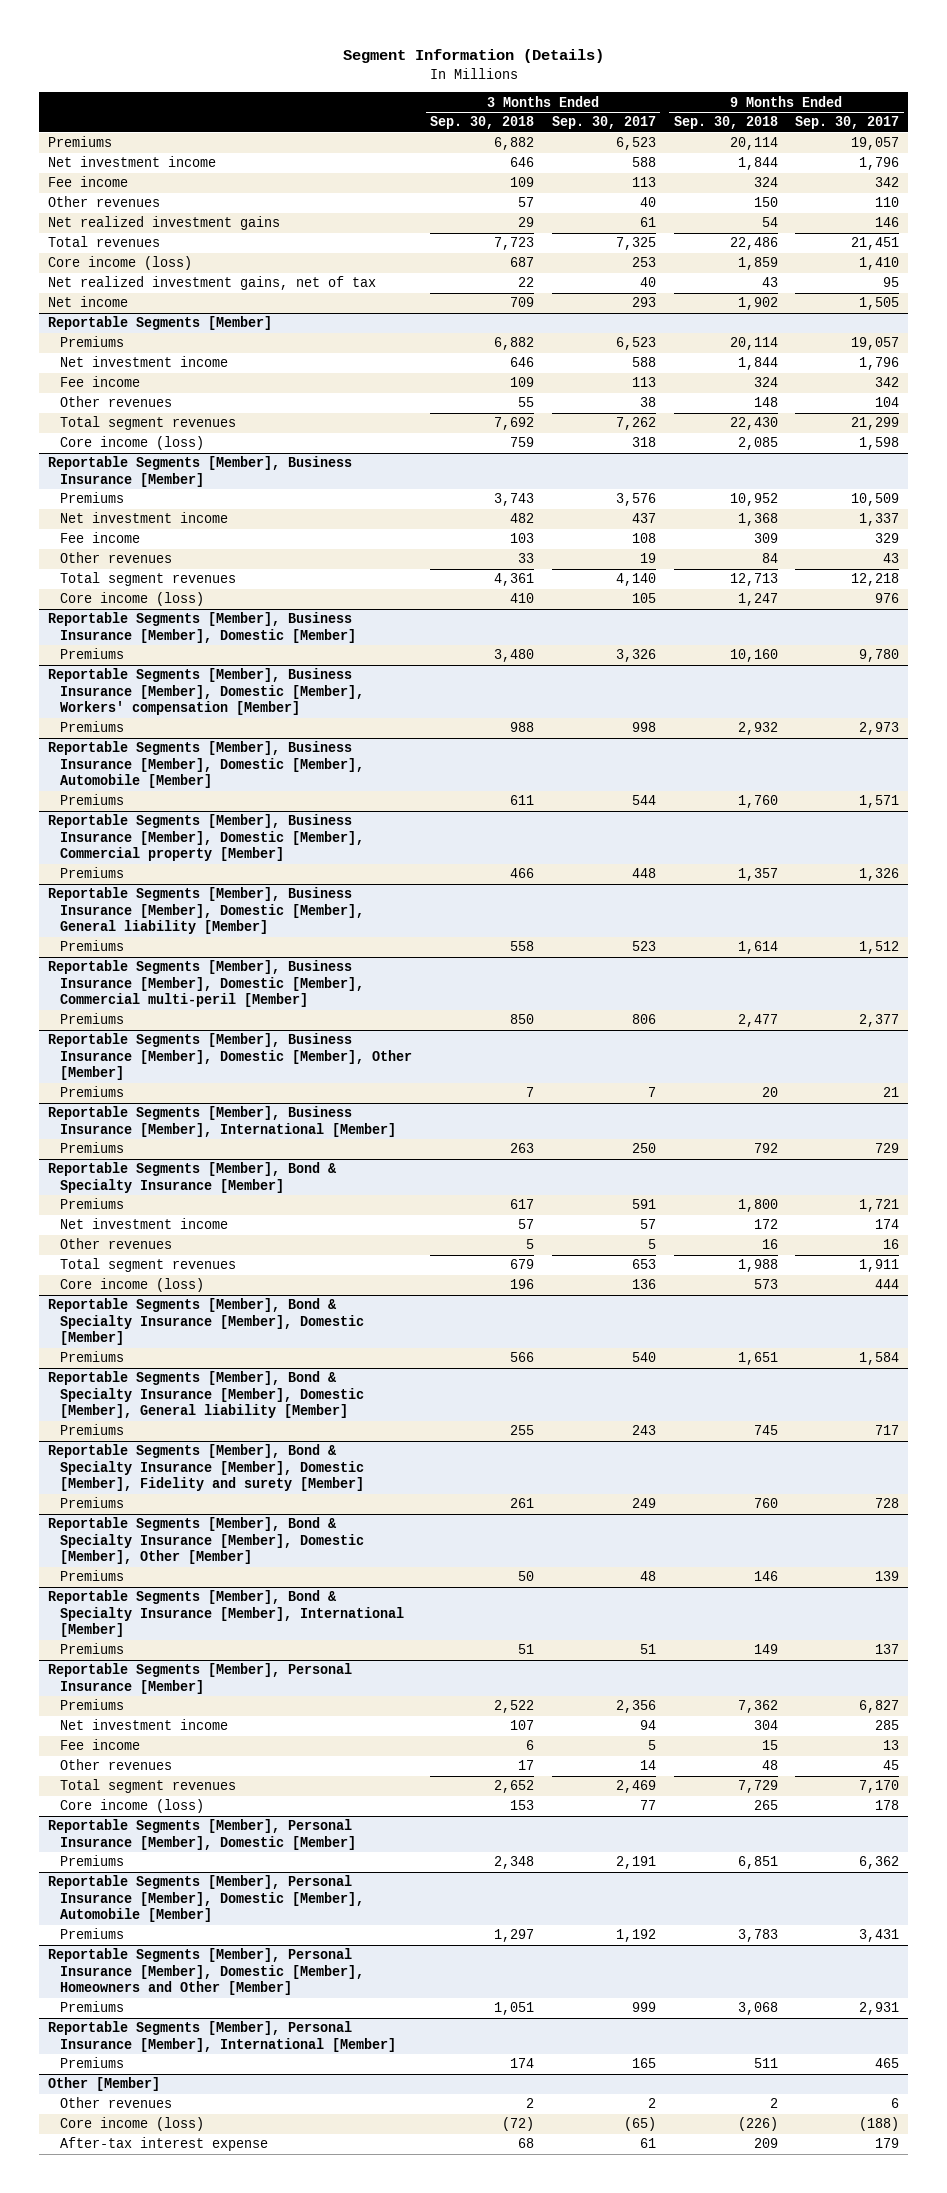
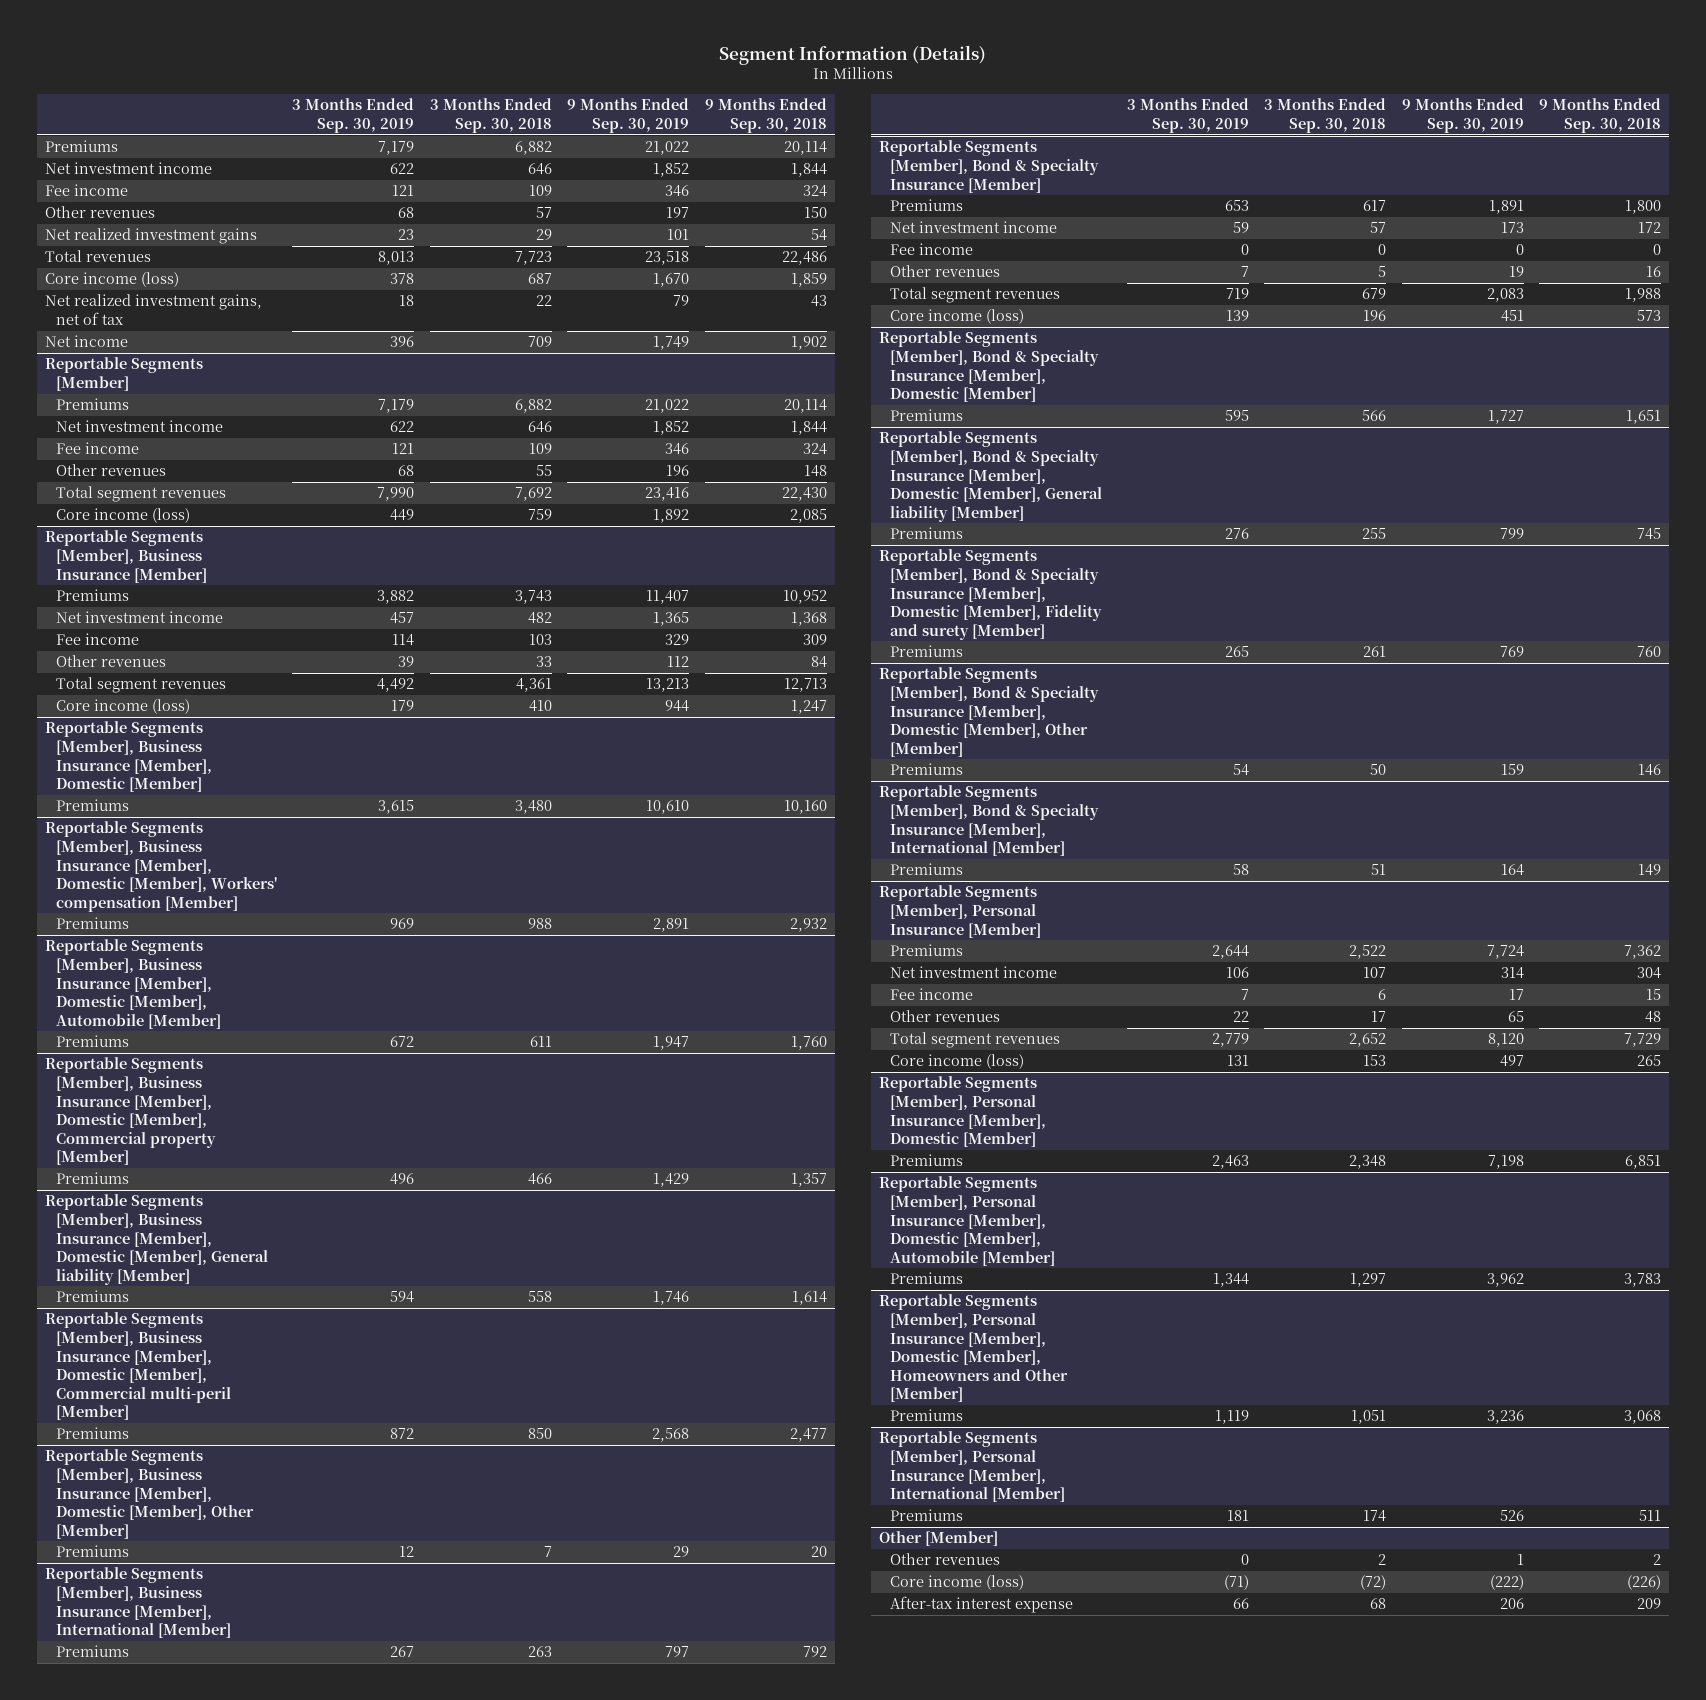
- | 3 Months Ended Sep. 30, 2018 | 3 Months Ended Sep. 30, 2017 | 9 Months Ended Sep. 30, 2018 | 9 Months Ended Sep. 30, 2017
+ | 3 Months Ended Sep. 30, 2019 | 3 Months Ended Sep. 30, 2018 | 9 Months Ended Sep. 30, 2019 | 9 Months Ended Sep. 30, 2018
@ Reportable Segments [Member], Bond & Specialty Insurance [Member]
+ Fee income | 0 | 0 | 0 | 0

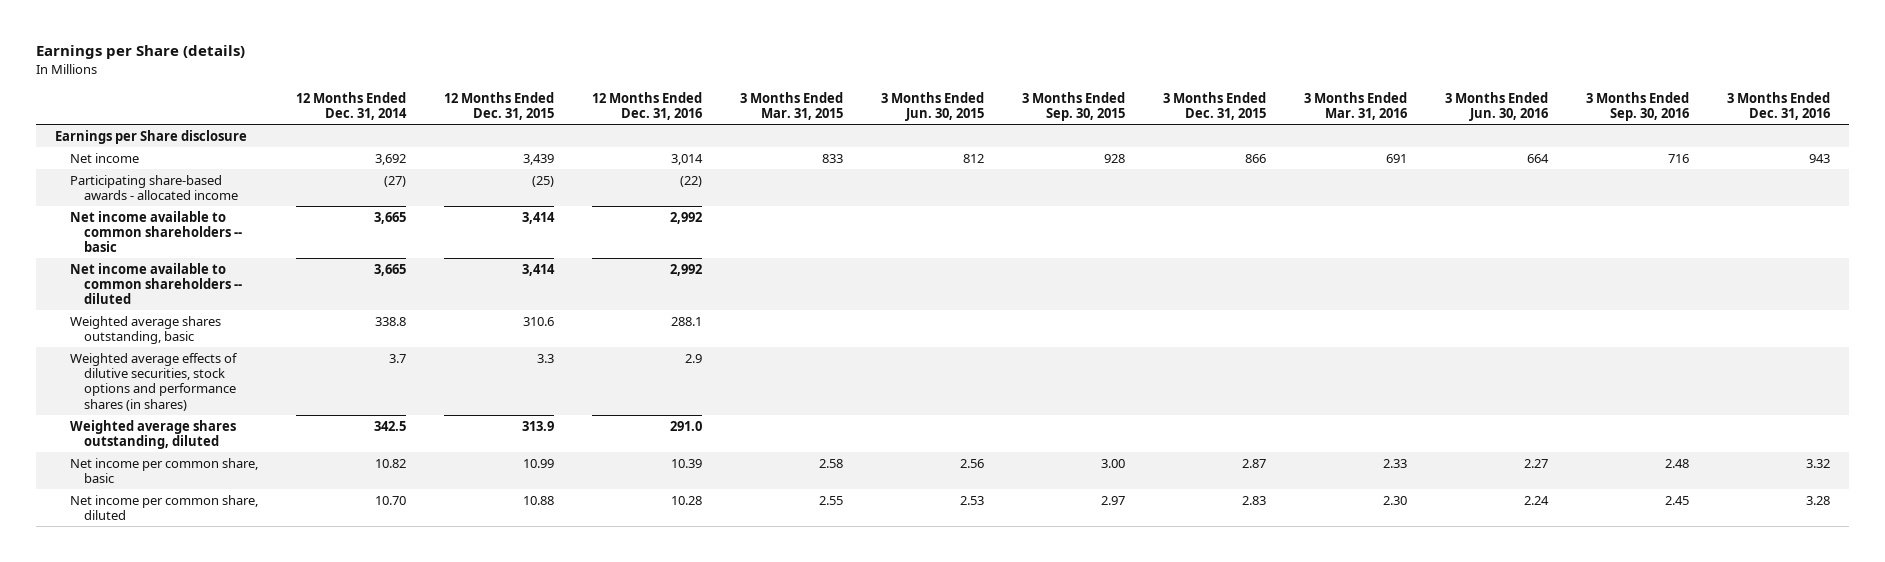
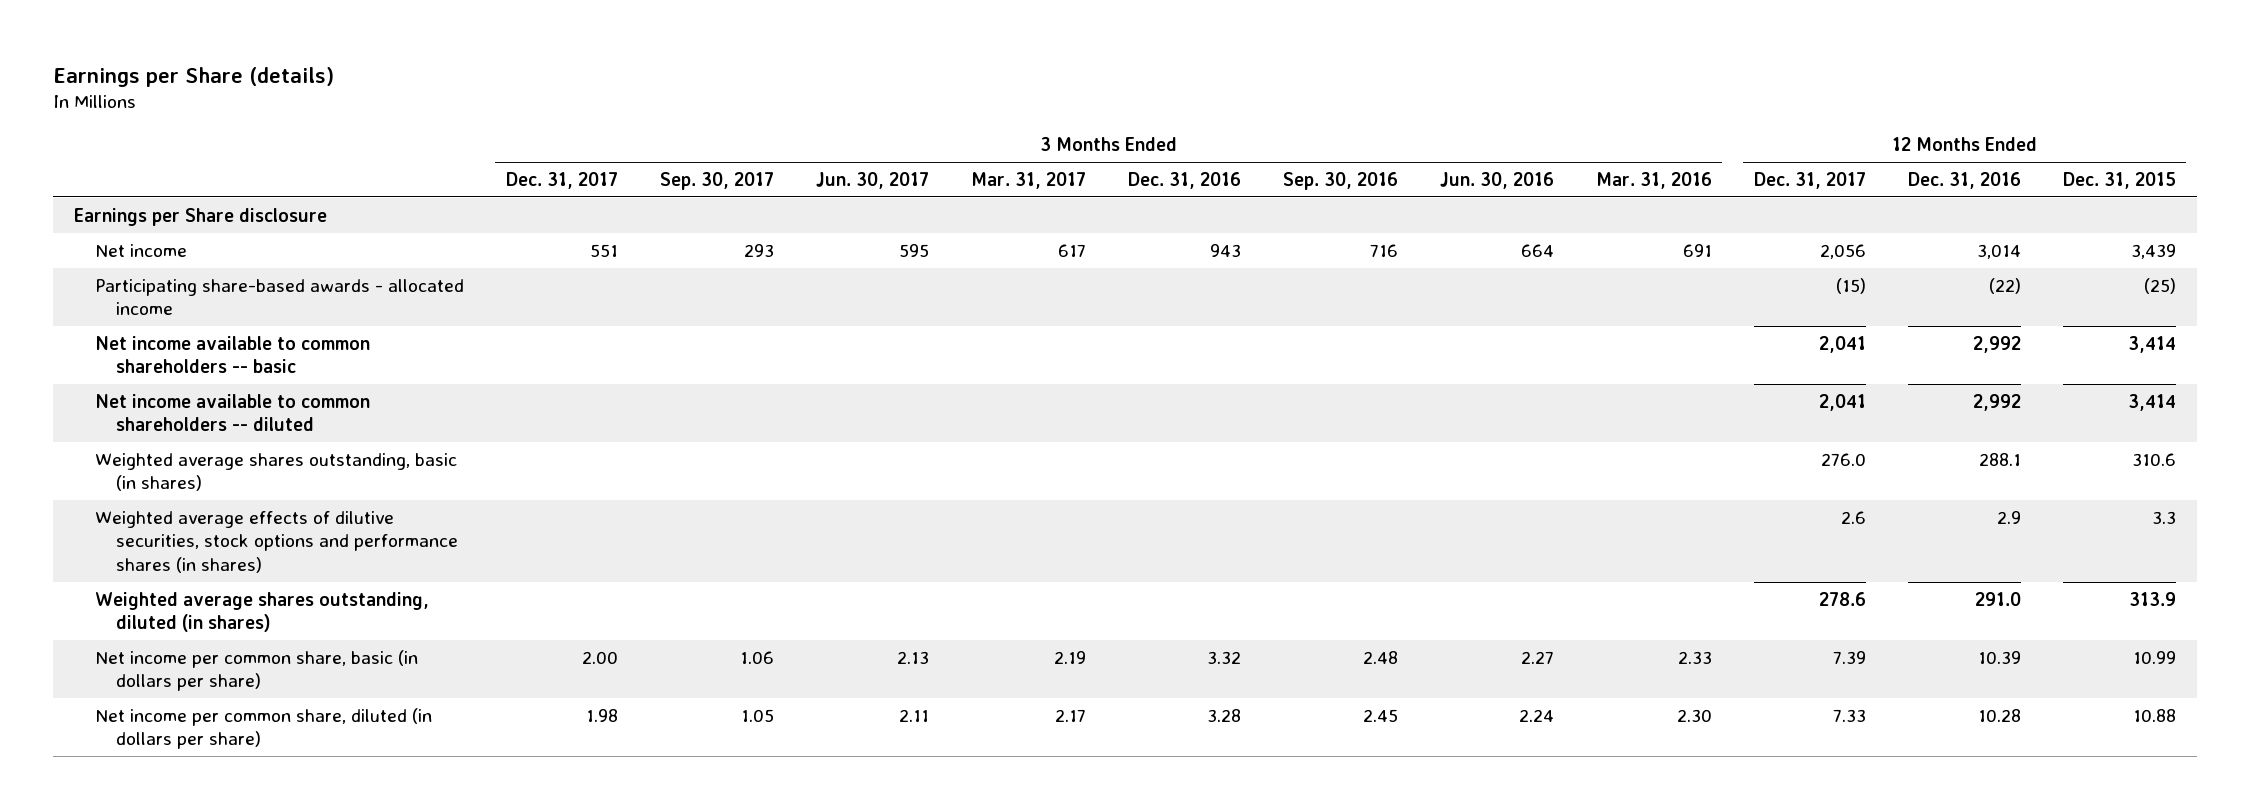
- | 12 Months Ended Dec. 31, 2014 | 12 Months Ended Dec. 31, 2015 | 12 Months Ended Dec. 31, 2016 | 3 Months Ended Mar. 31, 2015 | 3 Months Ended Jun. 30, 2015 | 3 Months Ended Sep. 30, 2015 | 3 Months Ended Dec. 31, 2015 | 3 Months Ended Mar. 31, 2016 | 3 Months Ended Jun. 30, 2016 | 3 Months Ended Sep. 30, 2016 | 3 Months Ended Dec. 31, 2016
+ | 3 Months Ended Dec. 31, 2017 | 3 Months Ended Sep. 30, 2017 | 3 Months Ended Jun. 30, 2017 | 3 Months Ended Mar. 31, 2017 | 3 Months Ended Dec. 31, 2016 | 3 Months Ended Sep. 30, 2016 | 3 Months Ended Jun. 30, 2016 | 3 Months Ended Mar. 31, 2016 | 12 Months Ended Dec. 31, 2017 | 12 Months Ended Dec. 31, 2016 | 12 Months Ended Dec. 31, 2015
- Weighted average shares outstanding, basic | 338.8 | 310.6 | 288.1 | | | | | | | |
+ Weighted average shares outstanding, basic (in shares) | | | | | | | | | 276.0 | 288.1 | 310.6
- Weighted average shares outstanding, diluted | 342.5 | 313.9 | 291.0 | | | | | | | |
- Net income per common share, basic | 10.82 | 10.99 | 10.39 | 2.58 | 2.56 | 3.00 | 2.87 | 2.33 | 2.27 | 2.48 | 3.32
- Net income per common share, diluted | 10.70 | 10.88 | 10.28 | 2.55 | 2.53 | 2.97 | 2.83 | 2.30 | 2.24 | 2.45 | 3.28
+ Weighted average shares outstanding, diluted (in shares) | | | | | | | | | 278.6 | 291.0 | 313.9
+ Net income per common share, basic (in dollars per share) | 2.00 | 1.06 | 2.13 | 2.19 | 3.32 | 2.48 | 2.27 | 2.33 | 7.39 | 10.39 | 10.99
+ Net income per common share, diluted (in dollars per share) | 1.98 | 1.05 | 2.11 | 2.17 | 3.28 | 2.45 | 2.24 | 2.30 | 7.33 | 10.28 | 10.88

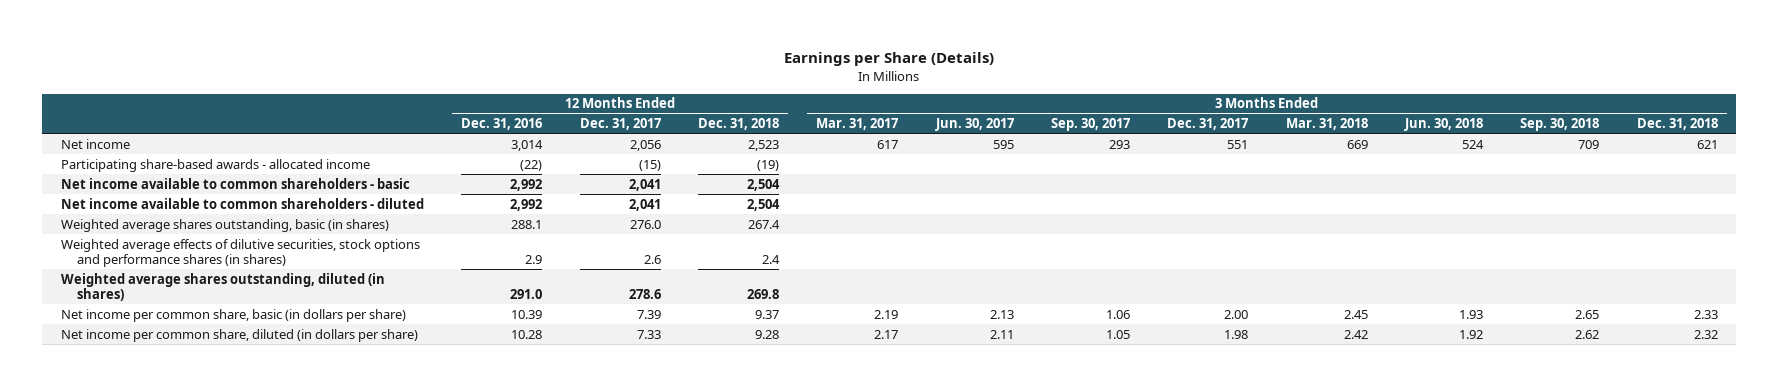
- Earnings per Share (details)
+ Earnings per Share (Details)
- | 3 Months Ended Dec. 31, 2017 | 3 Months Ended Sep. 30, 2017 | 3 Months Ended Jun. 30, 2017 | 3 Months Ended Mar. 31, 2017 | 3 Months Ended Dec. 31, 2016 | 3 Months Ended Sep. 30, 2016 | 3 Months Ended Jun. 30, 2016 | 3 Months Ended Mar. 31, 2016 | 12 Months Ended Dec. 31, 2017 | 12 Months Ended Dec. 31, 2016 | 12 Months Ended Dec. 31, 2015
+ | 12 Months Ended Dec. 31, 2016 | 12 Months Ended Dec. 31, 2017 | 12 Months Ended Dec. 31, 2018 | 3 Months Ended Mar. 31, 2017 | 3 Months Ended Jun. 30, 2017 | 3 Months Ended Sep. 30, 2017 | 3 Months Ended Dec. 31, 2017 | 3 Months Ended Mar. 31, 2018 | 3 Months Ended Jun. 30, 2018 | 3 Months Ended Sep. 30, 2018 | 3 Months Ended Dec. 31, 2018
- Earnings per Share disclosure
- Net income available to common shareholders -- basic | | | | | | | | | 2,041 | 2,992 | 3,414
- Net income available to common shareholders -- diluted | | | | | | | | | 2,041 | 2,992 | 3,414
+ Net income available to common shareholders - basic | 2,992 | 2,041 | 2,504 | | | | | | | |
+ Net income available to common shareholders - diluted | 2,992 | 2,041 | 2,504 | | | | | | | |

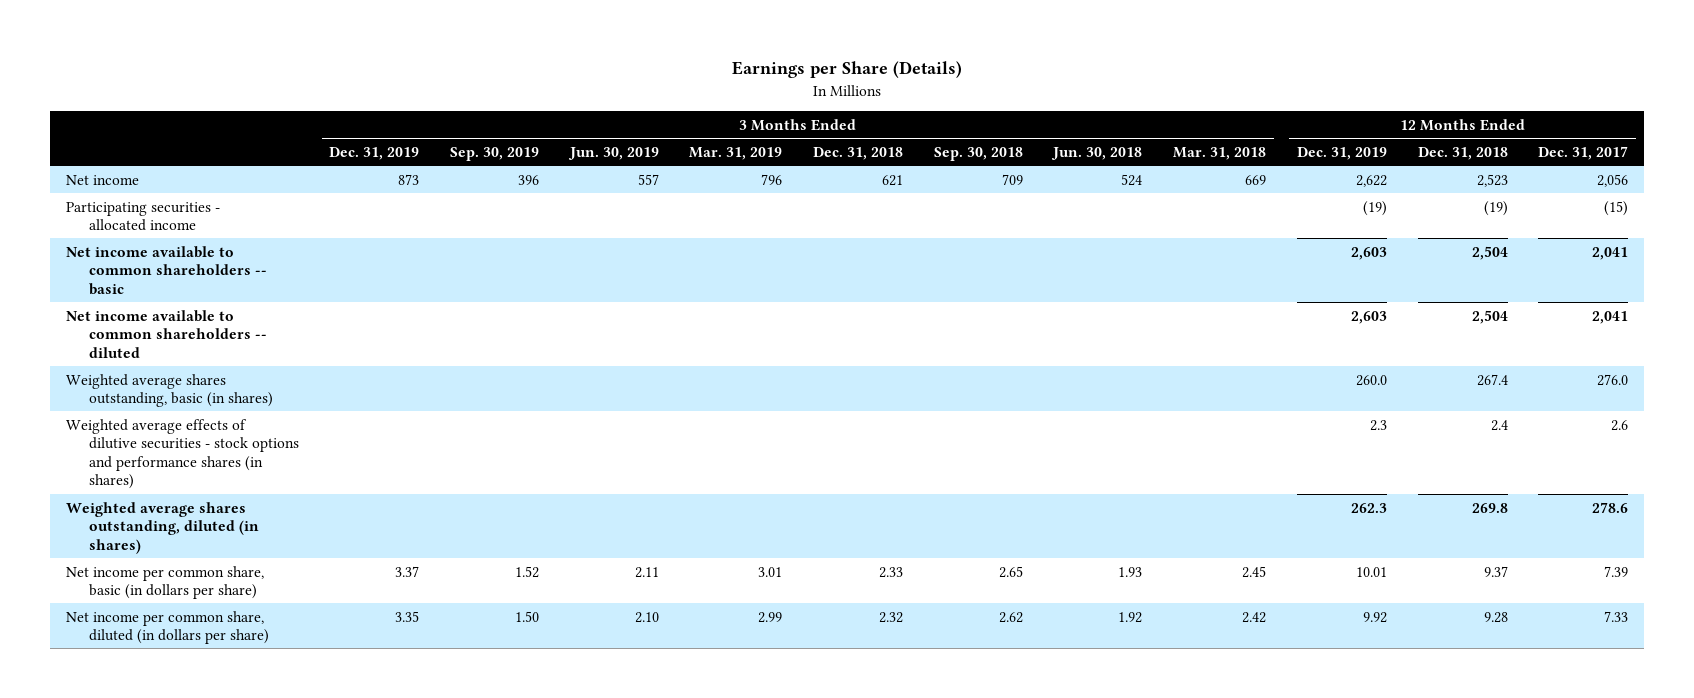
- | 12 Months Ended Dec. 31, 2016 | 12 Months Ended Dec. 31, 2017 | 12 Months Ended Dec. 31, 2018 | 3 Months Ended Mar. 31, 2017 | 3 Months Ended Jun. 30, 2017 | 3 Months Ended Sep. 30, 2017 | 3 Months Ended Dec. 31, 2017 | 3 Months Ended Mar. 31, 2018 | 3 Months Ended Jun. 30, 2018 | 3 Months Ended Sep. 30, 2018 | 3 Months Ended Dec. 31, 2018
+ | 3 Months Ended Dec. 31, 2019 | 3 Months Ended Sep. 30, 2019 | 3 Months Ended Jun. 30, 2019 | 3 Months Ended Mar. 31, 2019 | 3 Months Ended Dec. 31, 2018 | 3 Months Ended Sep. 30, 2018 | 3 Months Ended Jun. 30, 2018 | 3 Months Ended Mar. 31, 2018 | 12 Months Ended Dec. 31, 2019 | 12 Months Ended Dec. 31, 2018 | 12 Months Ended Dec. 31, 2017
- Participating share-based awards - allocated income | (22) | (15) | (19) | | | | | | | |
- Net income available to common shareholders - basic | 2,992 | 2,041 | 2,504 | | | | | | | |
- Net income available to common shareholders - diluted | 2,992 | 2,041 | 2,504 | | | | | | | |
+ Participating securities - allocated income | | | | | | | | | (19) | (19) | (15)
+ Net income available to common shareholders -- basic | | | | | | | | | 2,603 | 2,504 | 2,041
+ Net income available to common shareholders -- diluted | | | | | | | | | 2,603 | 2,504 | 2,041
- Weighted average effects of dilutive securities, stock options and performance shares (in shares) | 2.9 | 2.6 | 2.4 | | | | | | | |
+ Weighted average effects of dilutive securities - stock options and performance shares (in shares) | | | | | | | | | 2.3 | 2.4 | 2.6

